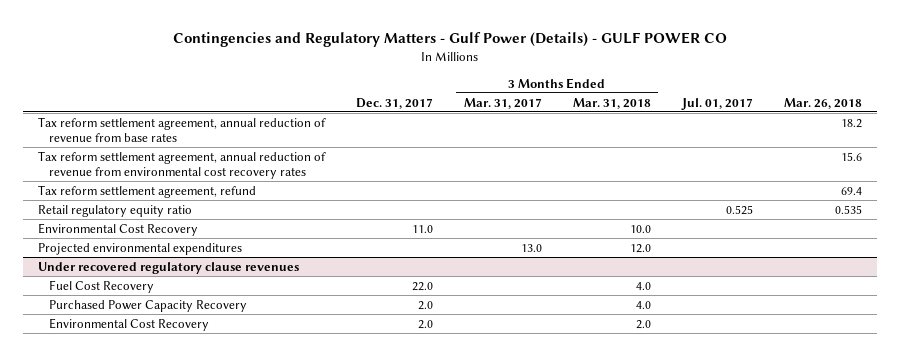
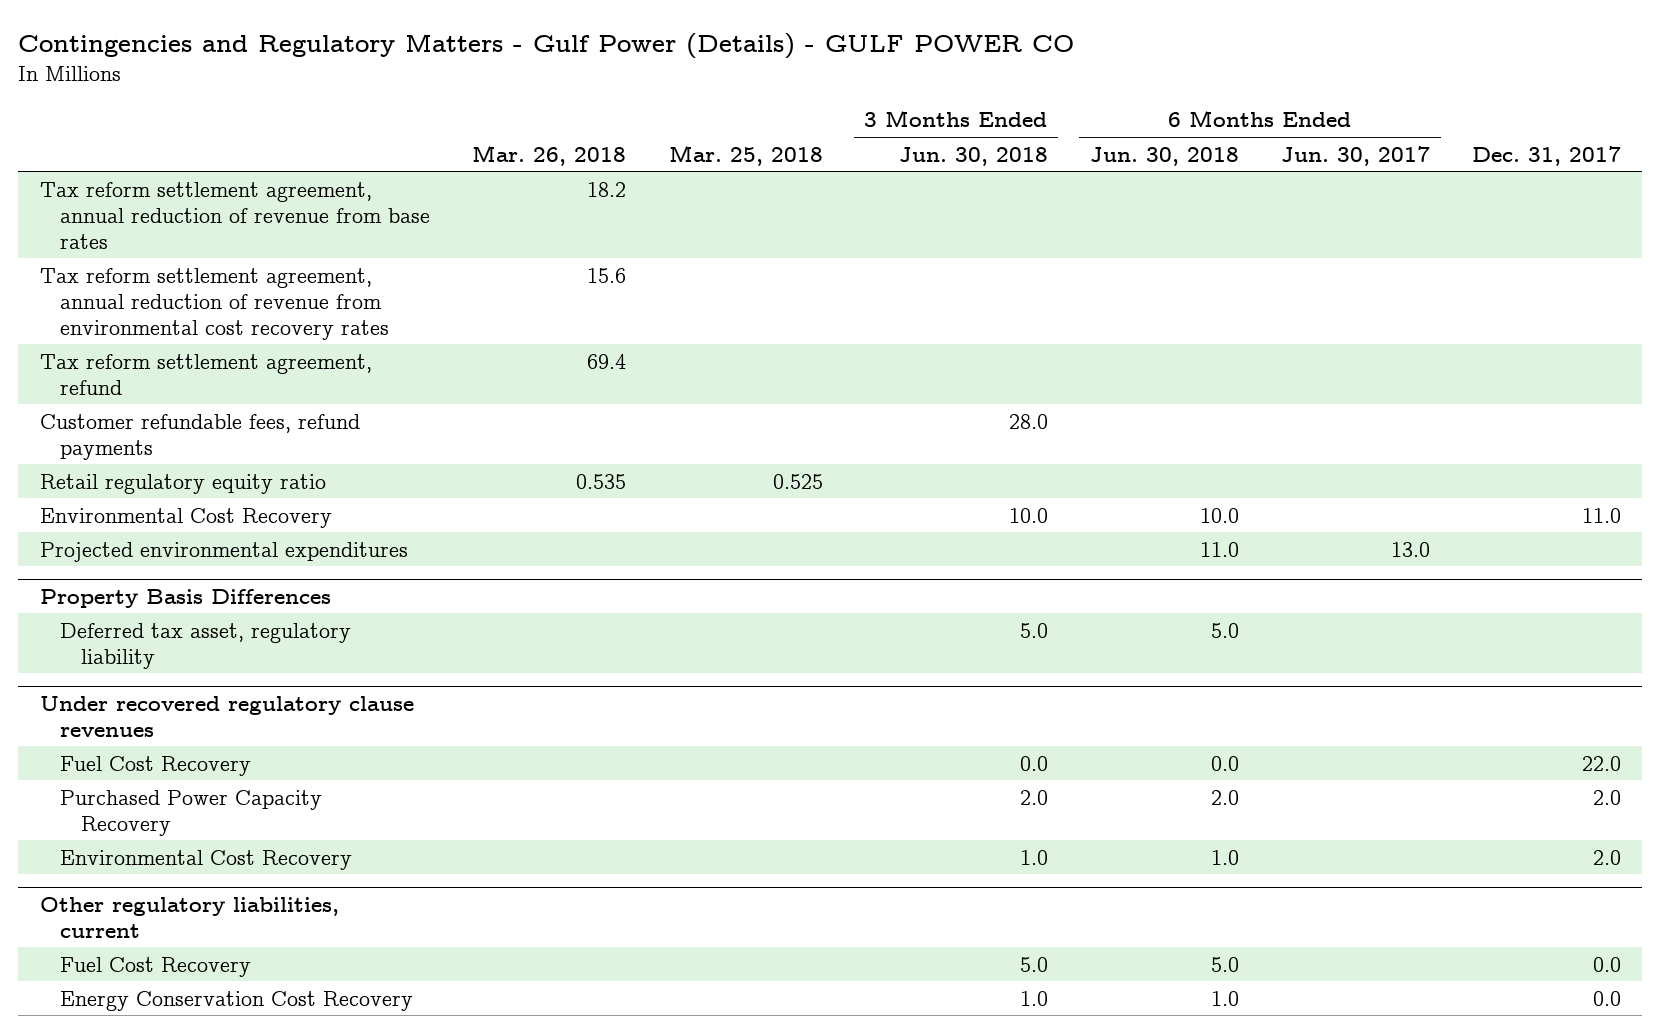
- | Dec. 31, 2017 | 3 Months Ended Mar. 31, 2017 | 3 Months Ended Mar. 31, 2018 | Jul. 01, 2017 | Mar. 26, 2018
+ | Mar. 26, 2018 | Mar. 25, 2018 | 3 Months Ended Jun. 30, 2018 | 6 Months Ended Jun. 30, 2018 | 6 Months Ended Jun. 30, 2017 | Dec. 31, 2017
+ Customer refundable fees, refund payments | | | 28.0 | | |
+ Property Basis Differences
+ Deferred tax asset, regulatory liability | | | 5.0 | 5.0 | |
+ Other regulatory liabilities, current
+ Fuel Cost Recovery | | | 5.0 | 5.0 | | 0.0
+ Energy Conservation Cost Recovery | | | 1.0 | 1.0 | | 0.0

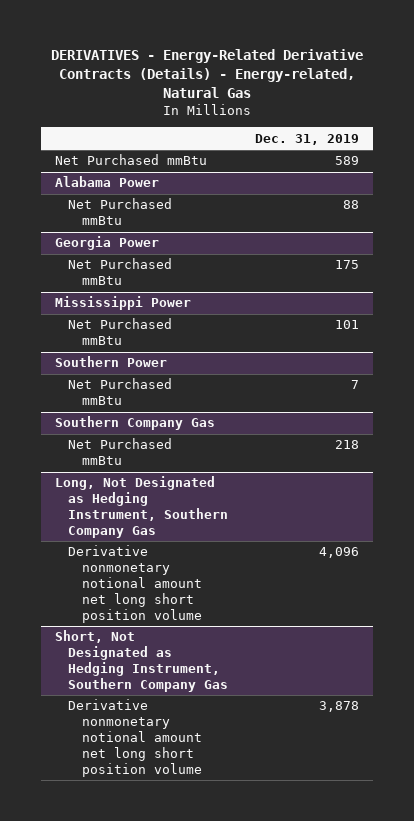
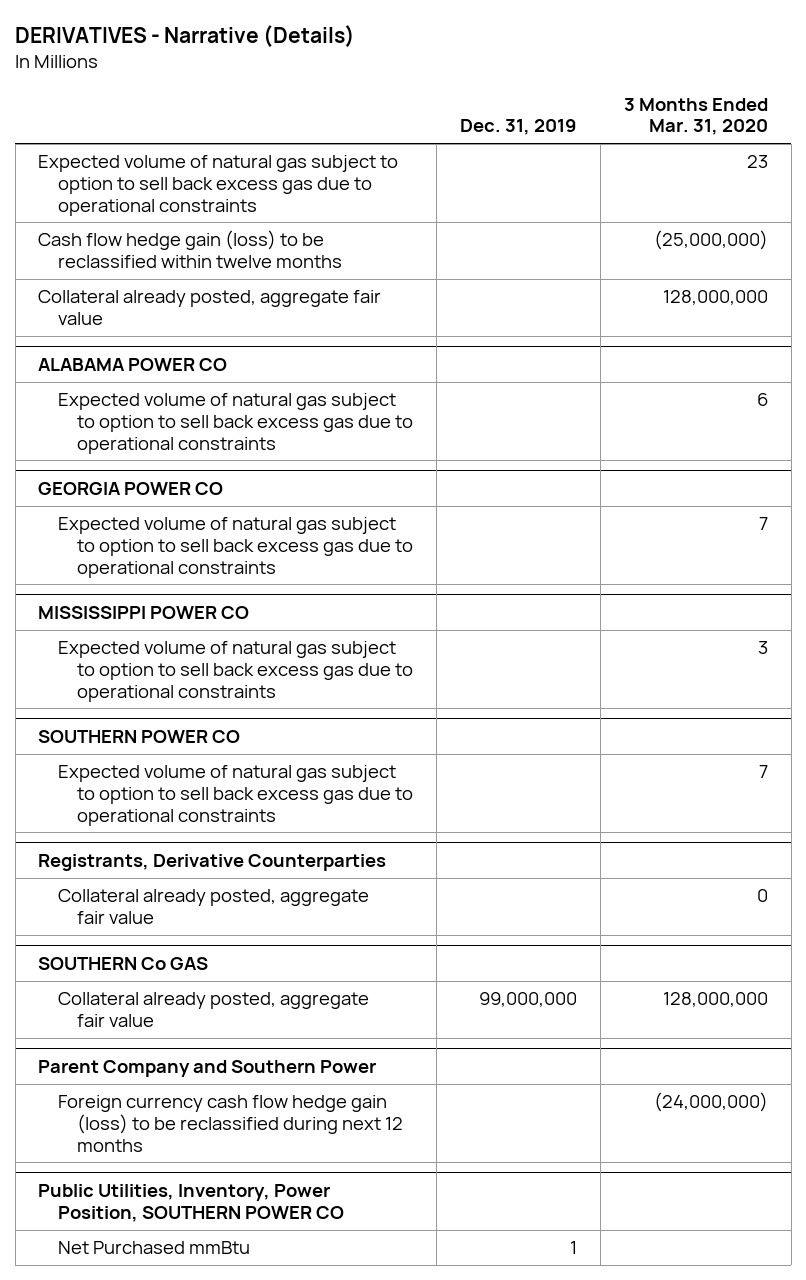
- DERIVATIVES - Energy-Related Derivative Contracts (Details) - Energy-related, Natural Gas
+ DERIVATIVES - Narrative (Details)
- | Dec. 31, 2019
+ | Dec. 31, 2019 | 3 Months Ended Mar. 31, 2020
- Net Purchased mmBtu | 589
- Alabama Power
- Net Purchased mmBtu | 88
- Georgia Power
- Net Purchased mmBtu | 175
- Mississippi Power
- Net Purchased mmBtu | 101
- Southern Power
- Net Purchased mmBtu | 7
- Southern Company Gas
- Net Purchased mmBtu | 218
- Long, Not Designated as Hedging Instrument, Southern Company Gas
- Derivative nonmonetary notional amount net long short position volume | 4,096
- Short, Not Designated as Hedging Instrument, Southern Company Gas
- Derivative nonmonetary notional amount net long short position volume | 3,878
+ Expected volume of natural gas subject to option to sell back excess gas due to operational constraints | | 23
+ Cash flow hedge gain (loss) to be reclassified within twelve months | | (25,000,000)
+ Collateral already posted, aggregate fair value | | 128,000,000
+ ALABAMA POWER CO
+ Expected volume of natural gas subject to option to sell back excess gas due to operational constraints | | 6
+ GEORGIA POWER CO
+ Expected volume of natural gas subject to option to sell back excess gas due to operational constraints | | 7
+ MISSISSIPPI POWER CO
+ Expected volume of natural gas subject to option to sell back excess gas due to operational constraints | | 3
+ SOUTHERN POWER CO
+ Expected volume of natural gas subject to option to sell back excess gas due to operational constraints | | 7
+ Registrants, Derivative Counterparties
+ Collateral already posted, aggregate fair value | | 0
+ SOUTHERN Co GAS
+ Collateral already posted, aggregate fair value | 99,000,000 | 128,000,000
+ Parent Company and Southern Power
+ Foreign currency cash flow hedge gain (loss) to be reclassified during next 12 months | | (24,000,000)
+ Public Utilities, Inventory, Power Position, SOUTHERN POWER CO
+ Net Purchased mmBtu | 1 |

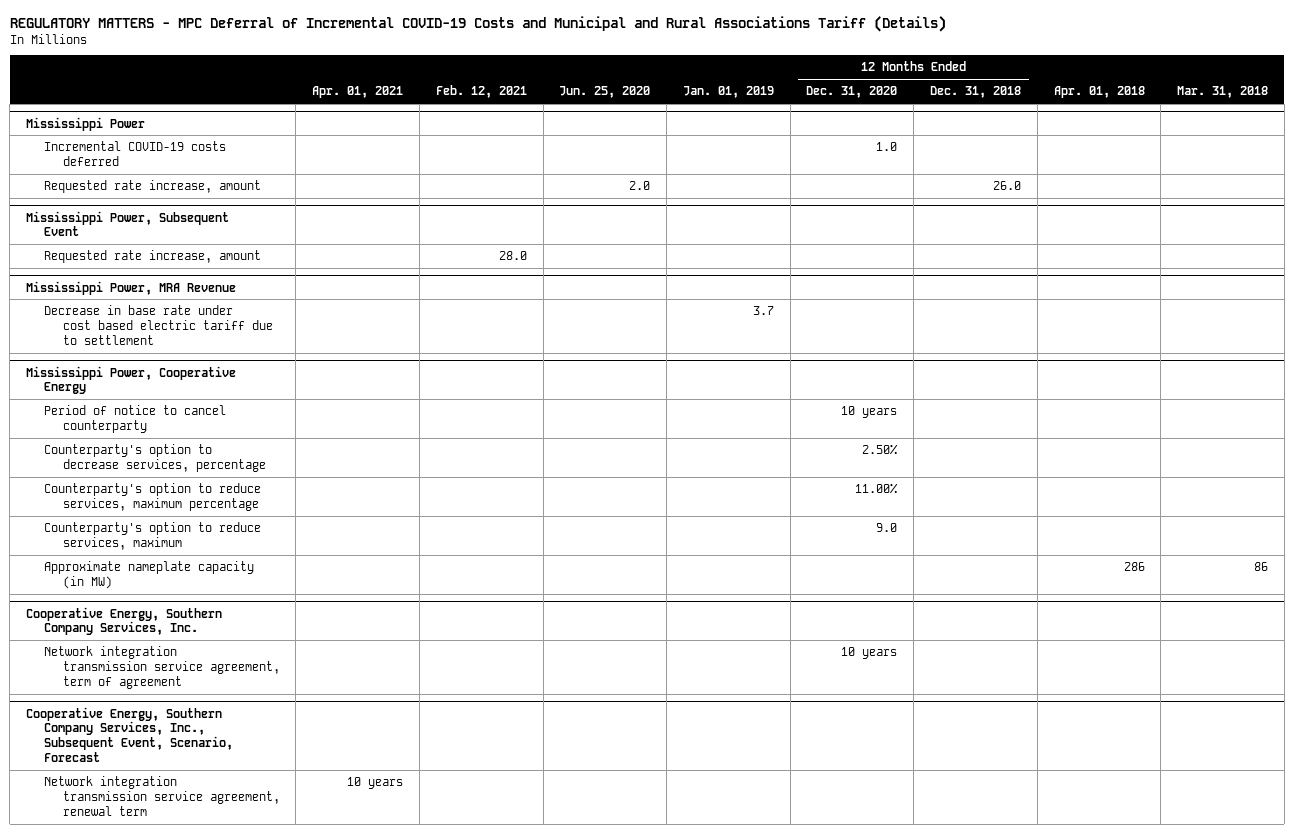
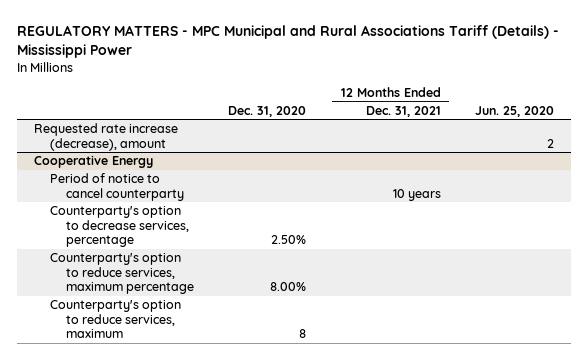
- REGULATORY MATTERS - MPC Deferral of Incremental COVID-19 Costs and Municipal and Rural Associations Tariff (Details)
+ REGULATORY MATTERS - MPC Municipal and Rural Associations Tariff (Details) - Mississippi Power
- | Apr. 01, 2021 | Feb. 12, 2021 | Jun. 25, 2020 | Jan. 01, 2019 | 12 Months Ended Dec. 31, 2020 | 12 Months Ended Dec. 31, 2018 | Apr. 01, 2018 | Mar. 31, 2018
+ | Dec. 31, 2020 | 12 Months Ended Dec. 31, 2021 | Jun. 25, 2020
- Mississippi Power
- Incremental COVID-19 costs deferred | | | | | 1.0 | | |
- Requested rate increase, amount | | | 2.0 | | | 26.0 | |
- Mississippi Power, Subsequent Event
- Requested rate increase, amount | | 28.0 | | | | | |
- Mississippi Power, MRA Revenue
- Decrease in base rate under cost based electric tariff due to settlement | | | | 3.7 | | | |
- Mississippi Power, Cooperative Energy
- Period of notice to cancel counterparty | | | | | 10 years | | |
- Counterparty's option to decrease services, percentage | | | | | 2.50% | | |
- Counterparty's option to reduce services, maximum percentage | | | | | 11.00% | | |
- Counterparty's option to reduce services, maximum | | | | | 9.0 | | |
- Approximate nameplate capacity (in MW) | | | | | | | 286 | 86
- Cooperative Energy, Southern Company Services, Inc.
- Network integration transmission service agreement, term of agreement | | | | | 10 years | | |
- Cooperative Energy, Southern Company Services, Inc., Subsequent Event, Scenario, Forecast
- Network integration transmission service agreement, renewal term | 10 years | | | | | | |
+ Requested rate increase (decrease), amount | | | 2
+ Cooperative Energy
+ Period of notice to cancel counterparty | | 10 years |
+ Counterparty's option to decrease services, percentage | 2.50% | |
+ Counterparty's option to reduce services, maximum percentage | 8.00% | |
+ Counterparty's option to reduce services, maximum | 8 | |

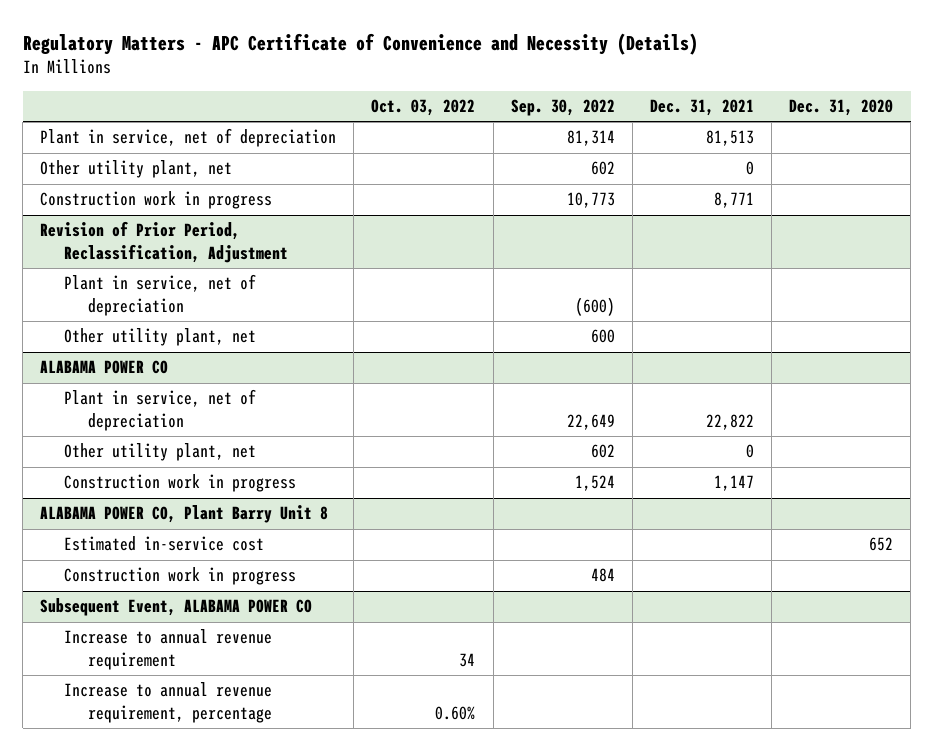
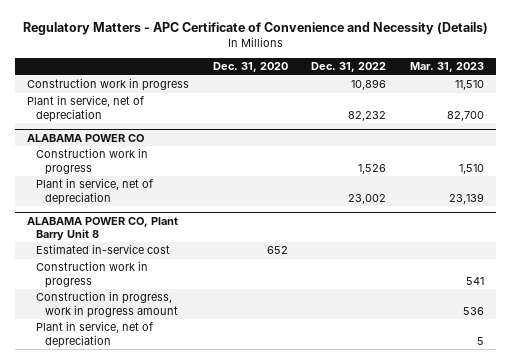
- | Oct. 03, 2022 | Sep. 30, 2022 | Dec. 31, 2021 | Dec. 31, 2020
+ | Dec. 31, 2020 | Dec. 31, 2022 | Mar. 31, 2023
- Other utility plant, net | | 602 | 0 |
- Revision of Prior Period, Reclassification, Adjustment
- Plant in service, net of depreciation | | (600) | |
- Other utility plant, net | | 600 | |
moved down: Plant in service, net of depreciation | | 82,232 | 82,700
@ ALABAMA POWER CO
- Other utility plant, net | | 602 | 0 |
moved down: Plant in service, net of depreciation | | 23,002 | 23,139
- Subsequent Event, ALABAMA POWER CO
- Increase to annual revenue requirement | 34 | | |
- Increase to annual revenue requirement, percentage | 0.60% | | |
@ ALABAMA POWER CO, Plant Barry Unit 8
+ Construction in progress, work in progress amount | | | 536
+ Plant in service, net of depreciation | | | 5

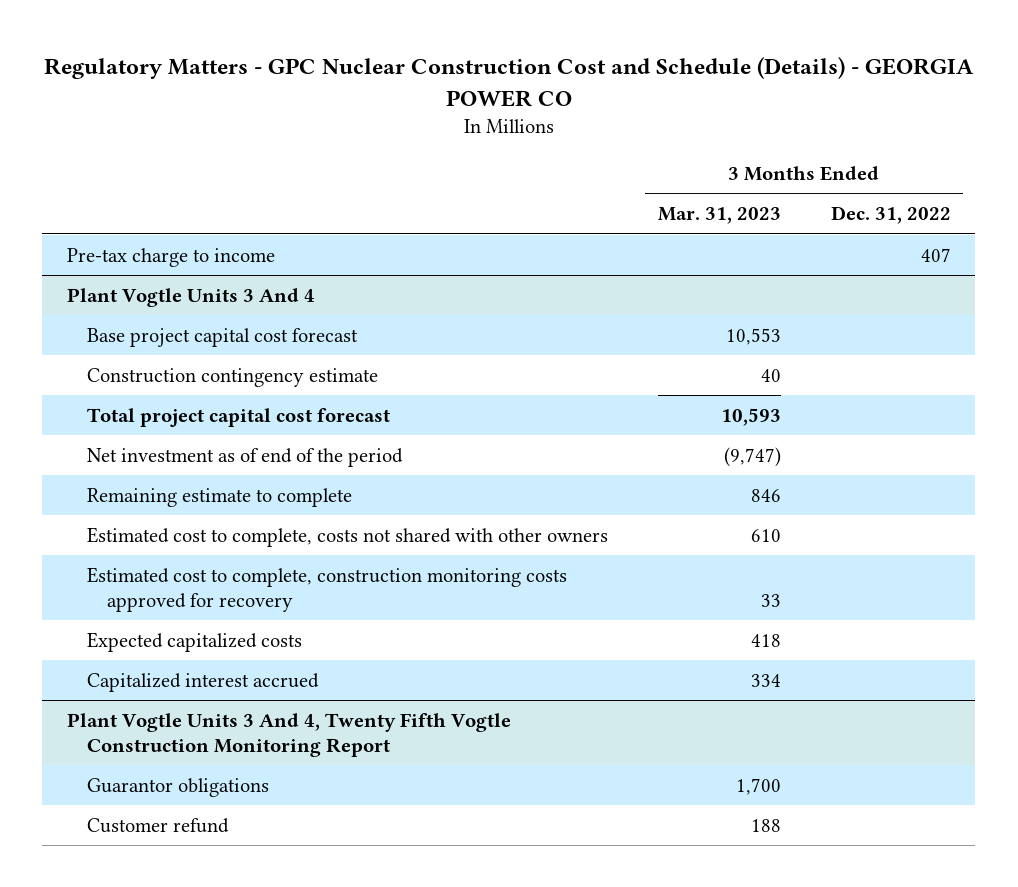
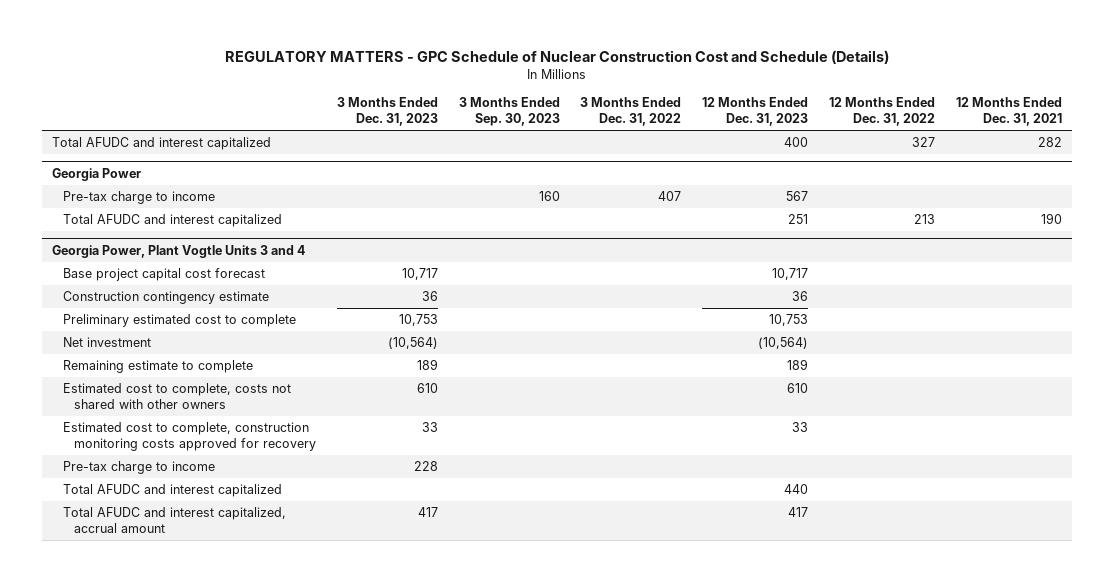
- Regulatory Matters - GPC Nuclear Construction Cost and Schedule (Details) - GEORGIA POWER CO
+ REGULATORY MATTERS - GPC Schedule of Nuclear Construction Cost and Schedule (Details)
- | 3 Months Ended Mar. 31, 2023 | 3 Months Ended Dec. 31, 2022
+ | 3 Months Ended Dec. 31, 2023 | 3 Months Ended Sep. 30, 2023 | 3 Months Ended Dec. 31, 2022 | 12 Months Ended Dec. 31, 2023 | 12 Months Ended Dec. 31, 2022 | 12 Months Ended Dec. 31, 2021
- Pre-tax charge to income | | 407
- Plant Vogtle Units 3 And 4
- Base project capital cost forecast | 10,553 |
- Construction contingency estimate | 40 |
- Total project capital cost forecast | 10,593 |
- Net investment as of end of the period | (9,747) |
- Remaining estimate to complete | 846 |
- Estimated cost to complete, costs not shared with other owners | 610 |
- Estimated cost to complete, construction monitoring costs approved for recovery | 33 |
- Expected capitalized costs | 418 |
- Capitalized interest accrued | 334 |
- Plant Vogtle Units 3 And 4, Twenty Fifth Vogtle Construction Monitoring Report
- Guarantor obligations | 1,700 |
- Customer refund | 188 |
+ Total AFUDC and interest capitalized | | | | 400 | 327 | 282
+ Georgia Power
+ Pre-tax charge to income | | 160 | 407 | 567 | |
+ Total AFUDC and interest capitalized | | | | 251 | 213 | 190
+ Georgia Power, Plant Vogtle Units 3 and 4
+ Base project capital cost forecast | 10,717 | | | 10,717 | |
+ Construction contingency estimate | 36 | | | 36 | |
+ Preliminary estimated cost to complete | 10,753 | | | 10,753 | |
+ Net investment | (10,564) | | | (10,564) | |
+ Remaining estimate to complete | 189 | | | 189 | |
+ Estimated cost to complete, costs not shared with other owners | 610 | | | 610 | |
+ Estimated cost to complete, construction monitoring costs approved for recovery | 33 | | | 33 | |
+ Pre-tax charge to income | 228 | | | | |
+ Total AFUDC and interest capitalized | | | | 440 | |
+ Total AFUDC and interest capitalized, accrual amount | 417 | | | 417 | |

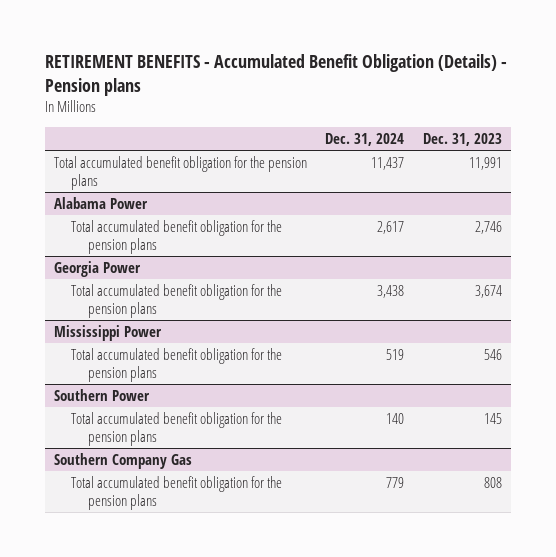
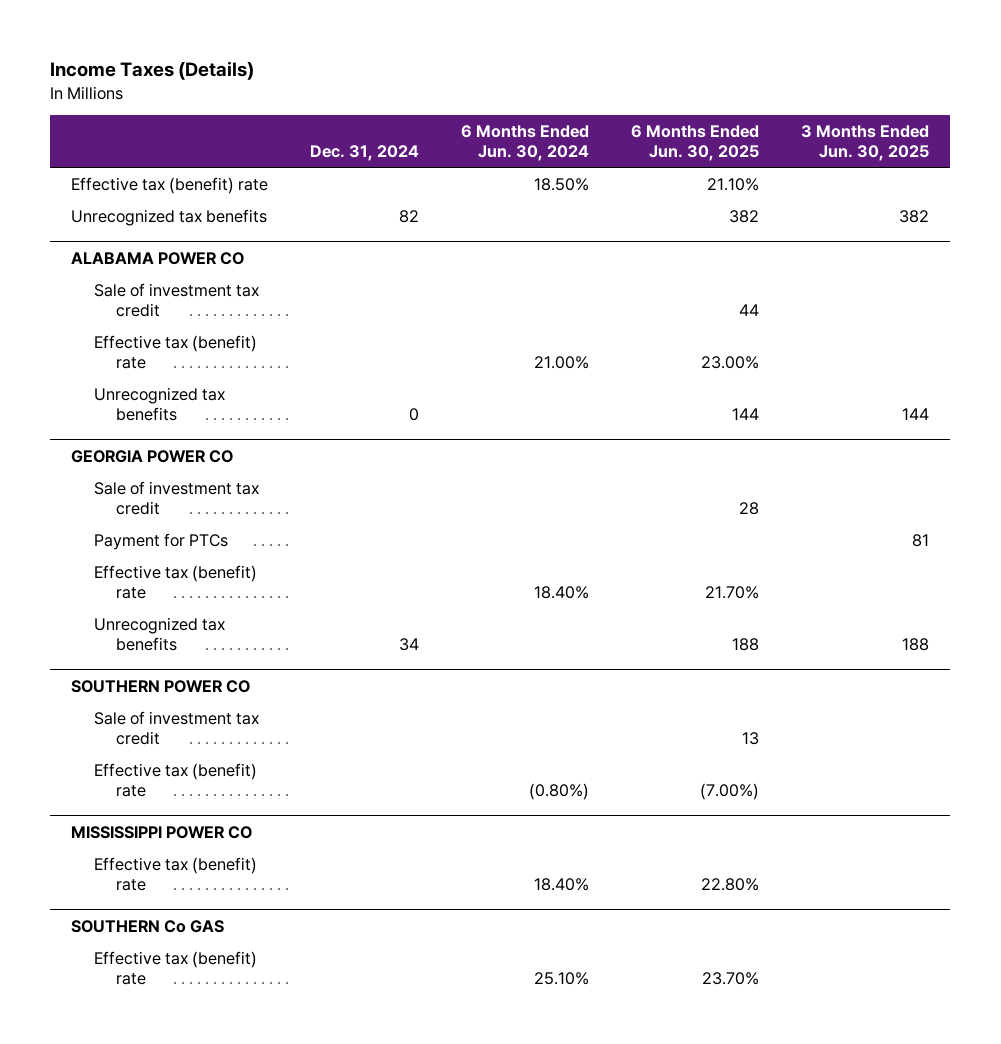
- RETIREMENT BENEFITS - Accumulated Benefit Obligation (Details) - Pension plans
+ Income Taxes (Details)
- | Dec. 31, 2024 | Dec. 31, 2023
+ | Dec. 31, 2024 | 6 Months Ended Jun. 30, 2024 | 6 Months Ended Jun. 30, 2025 | 3 Months Ended Jun. 30, 2025
- Total accumulated benefit obligation for the pension plans | 11,437 | 11,991
- Alabama Power
- Total accumulated benefit obligation for the pension plans | 2,617 | 2,746
- Georgia Power
- Total accumulated benefit obligation for the pension plans | 3,438 | 3,674
- Mississippi Power
- Total accumulated benefit obligation for the pension plans | 519 | 546
- Southern Power
- Total accumulated benefit obligation for the pension plans | 140 | 145
- Southern Company Gas
- Total accumulated benefit obligation for the pension plans | 779 | 808
+ Effective tax (benefit) rate | | 18.50% | 21.10% |
+ Unrecognized tax benefits | 82 | | 382 | 382
+ ALABAMA POWER CO
+ Sale of investment tax credit | | | 44 |
+ Effective tax (benefit) rate | | 21.00% | 23.00% |
+ Unrecognized tax benefits | 0 | | 144 | 144
+ GEORGIA POWER CO
+ Sale of investment tax credit | | | 28 |
+ Payment for PTCs | | | | 81
+ Effective tax (benefit) rate | | 18.40% | 21.70% |
+ Unrecognized tax benefits | 34 | | 188 | 188
+ SOUTHERN POWER CO
+ Sale of investment tax credit | | | 13 |
+ Effective tax (benefit) rate | | (0.80%) | (7.00%) |
+ MISSISSIPPI POWER CO
+ Effective tax (benefit) rate | | 18.40% | 22.80% |
+ SOUTHERN Co GAS
+ Effective tax (benefit) rate | | 25.10% | 23.70% |

